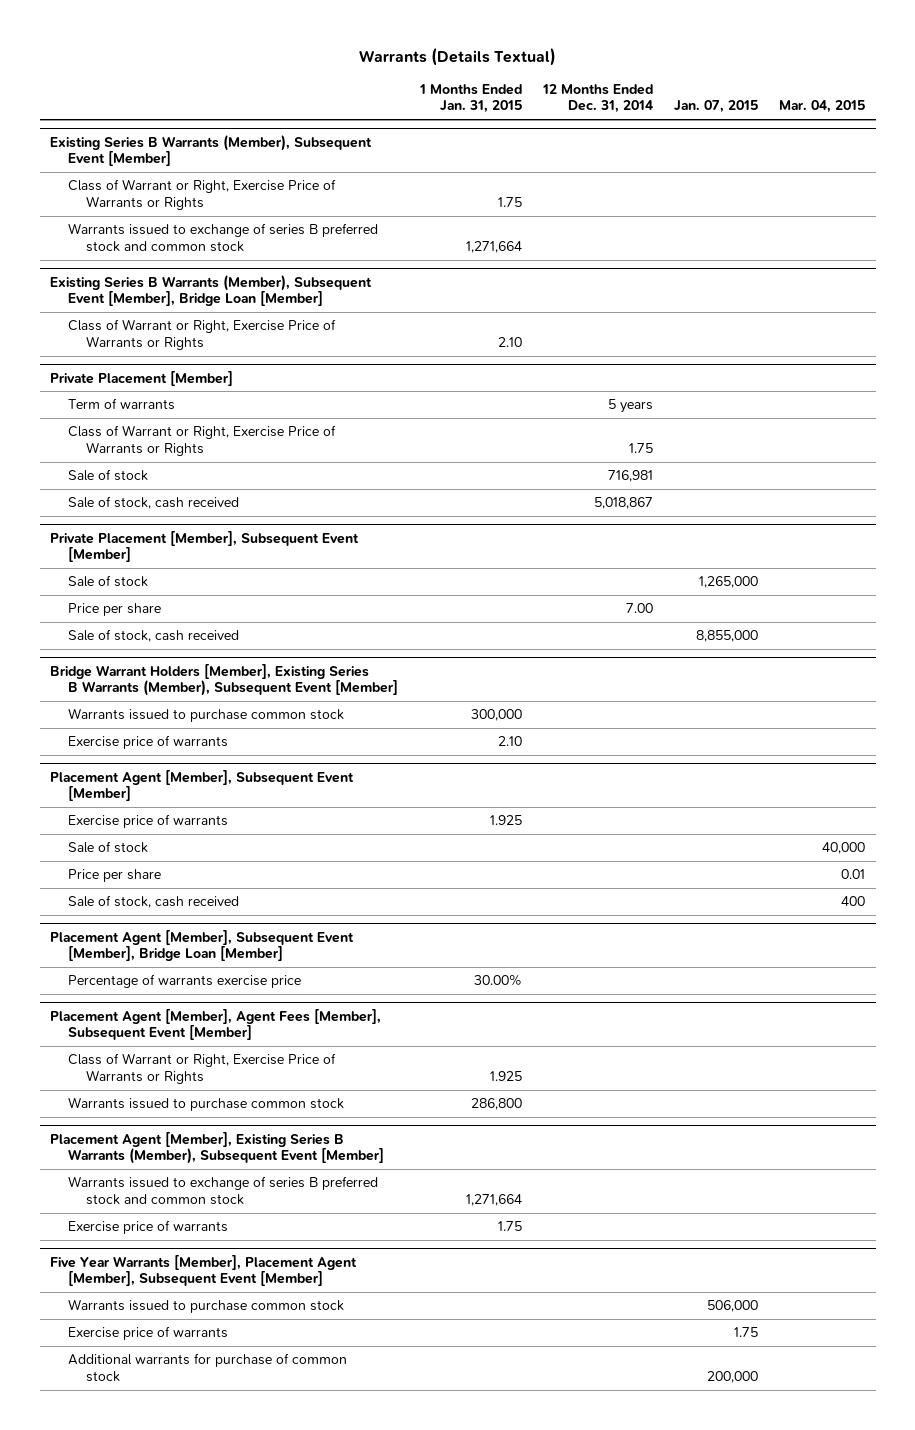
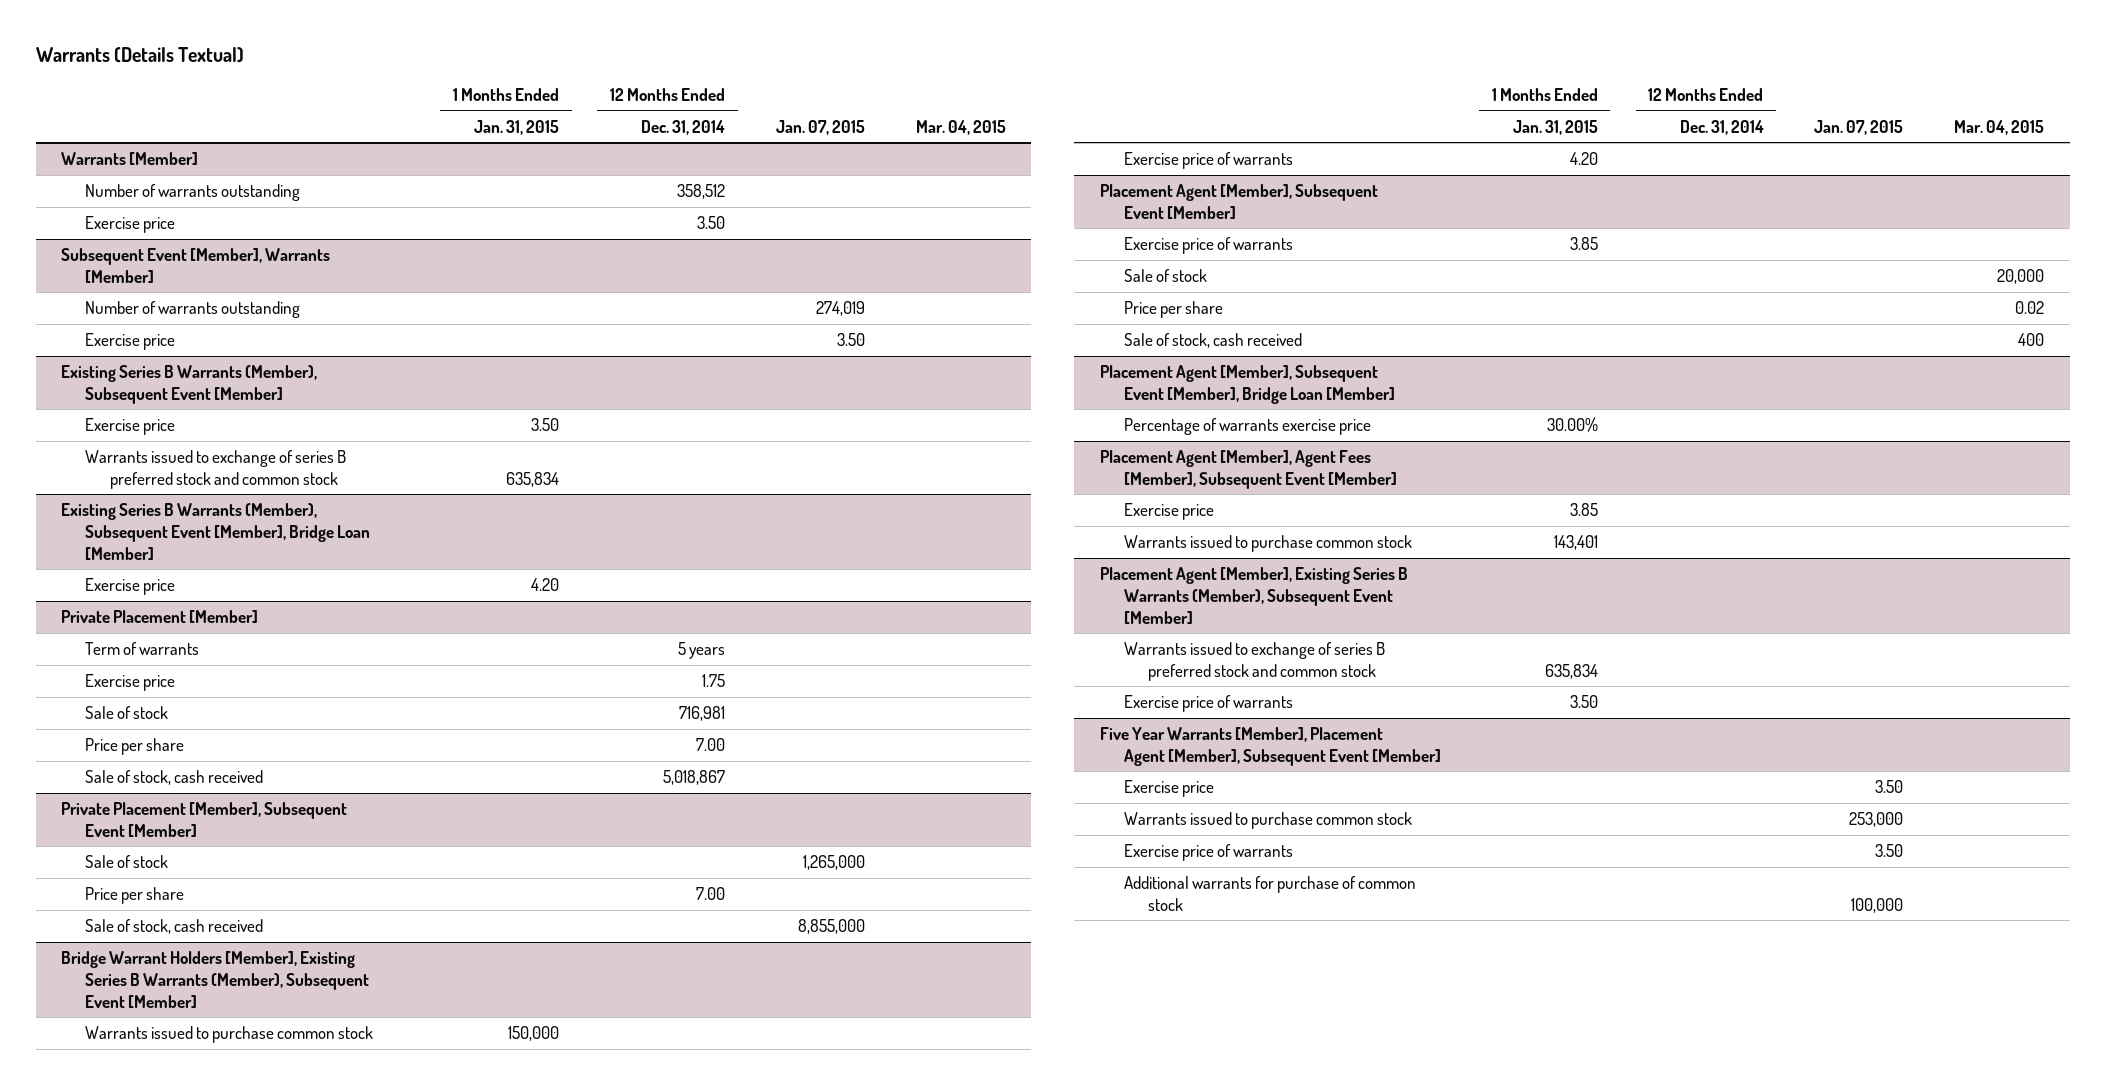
+ Warrants [Member]
+ Number of warrants outstanding | | 358,512 | |
+ Exercise price | | 3.50 | |
+ Subsequent Event [Member], Warrants [Member]
+ Number of warrants outstanding | | | 274,019 |
+ Exercise price | | | 3.50 |
@ Existing Series B Warrants (Member), Subsequent Event [Member]
- Class of Warrant or Right, Exercise Price of Warrants or Rights | 1.75 | | |
- Warrants issued to exchange of series B preferred stock and common stock | 1,271,664 | | |
+ Exercise price | 3.50 | | |
+ Warrants issued to exchange of series B preferred stock and common stock | 635,834 | | |
@ Existing Series B Warrants (Member), Subsequent Event [Member], Bridge Loan [Member]
- Class of Warrant or Right, Exercise Price of Warrants or Rights | 2.10 | | |
+ Exercise price | 4.20 | | |
@ Private Placement [Member]
- Class of Warrant or Right, Exercise Price of Warrants or Rights | | 1.75 | |
+ Exercise price | | 1.75 | |
+ Price per share | | 7.00 | |
@ Bridge Warrant Holders [Member], Existing Series B Warrants (Member), Subsequent Event [Member]
- Warrants issued to purchase common stock | 300,000 | | |
- Exercise price of warrants | 2.10 | | |
+ Warrants issued to purchase common stock | 150,000 | | |
+ Exercise price of warrants | 4.20 | | |
@ Placement Agent [Member], Subsequent Event [Member]
- Exercise price of warrants | 1.925 | | |
- Sale of stock | | | | 40,000
- Price per share | | | | 0.01
+ Exercise price of warrants | 3.85 | | |
+ Sale of stock | | | | 20,000
+ Price per share | | | | 0.02
@ Placement Agent [Member], Agent Fees [Member], Subsequent Event [Member]
- Class of Warrant or Right, Exercise Price of Warrants or Rights | 1.925 | | |
- Warrants issued to purchase common stock | 286,800 | | |
+ Exercise price | 3.85 | | |
+ Warrants issued to purchase common stock | 143,401 | | |
@ Placement Agent [Member], Existing Series B Warrants (Member), Subsequent Event [Member]
- Warrants issued to exchange of series B preferred stock and common stock | 1,271,664 | | |
- Exercise price of warrants | 1.75 | | |
+ Warrants issued to exchange of series B preferred stock and common stock | 635,834 | | |
+ Exercise price of warrants | 3.50 | | |
@ Five Year Warrants [Member], Placement Agent [Member], Subsequent Event [Member]
- Warrants issued to purchase common stock | | | 506,000 |
- Exercise price of warrants | | | 1.75 |
- Additional warrants for purchase of common stock | | | 200,000 |
+ Exercise price | | | 3.50 |
+ Warrants issued to purchase common stock | | | 253,000 |
+ Exercise price of warrants | | | 3.50 |
+ Additional warrants for purchase of common stock | | | 100,000 |

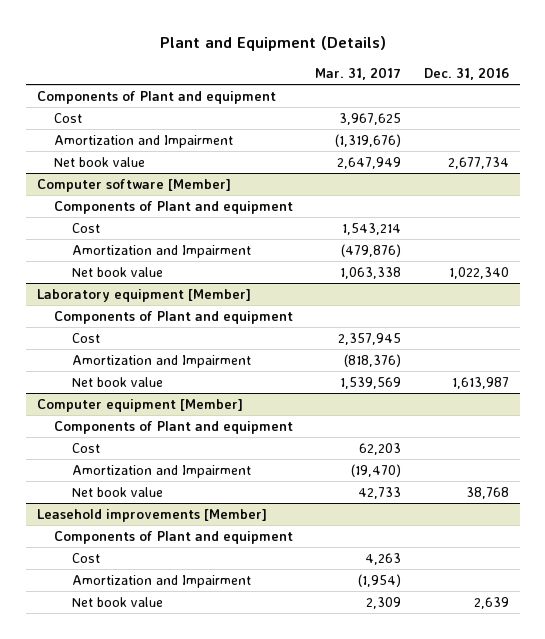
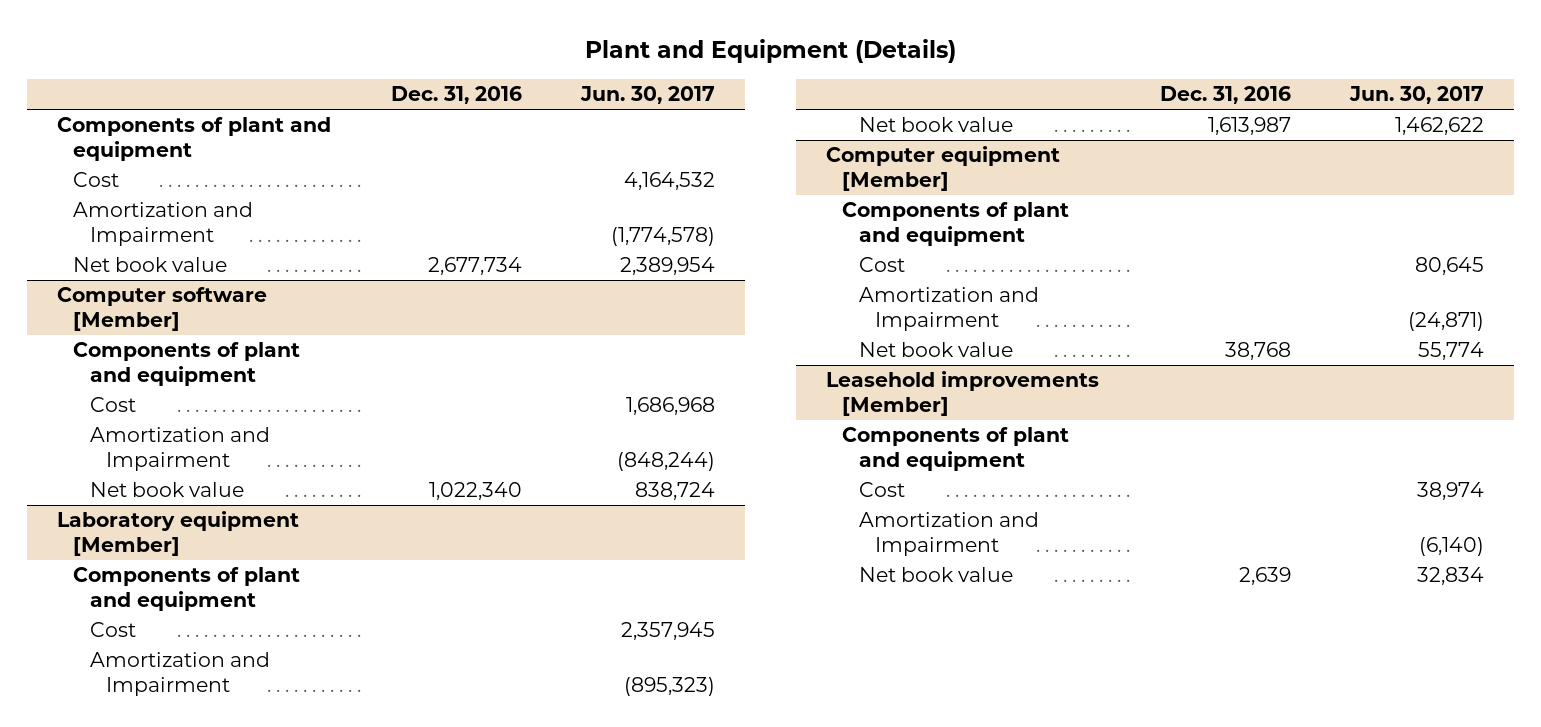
- | Mar. 31, 2017 | Dec. 31, 2016
+ | Dec. 31, 2016 | Jun. 30, 2017
- Components of Plant and equipment
+ Components of plant and equipment
@ Computer software [Member]
- Components of Plant and equipment
+ Components of plant and equipment
@ Laboratory equipment [Member]
- Components of Plant and equipment
+ Components of plant and equipment
@ Computer equipment [Member]
- Components of Plant and equipment
+ Components of plant and equipment
@ Leasehold improvements [Member]
- Components of Plant and equipment
+ Components of plant and equipment

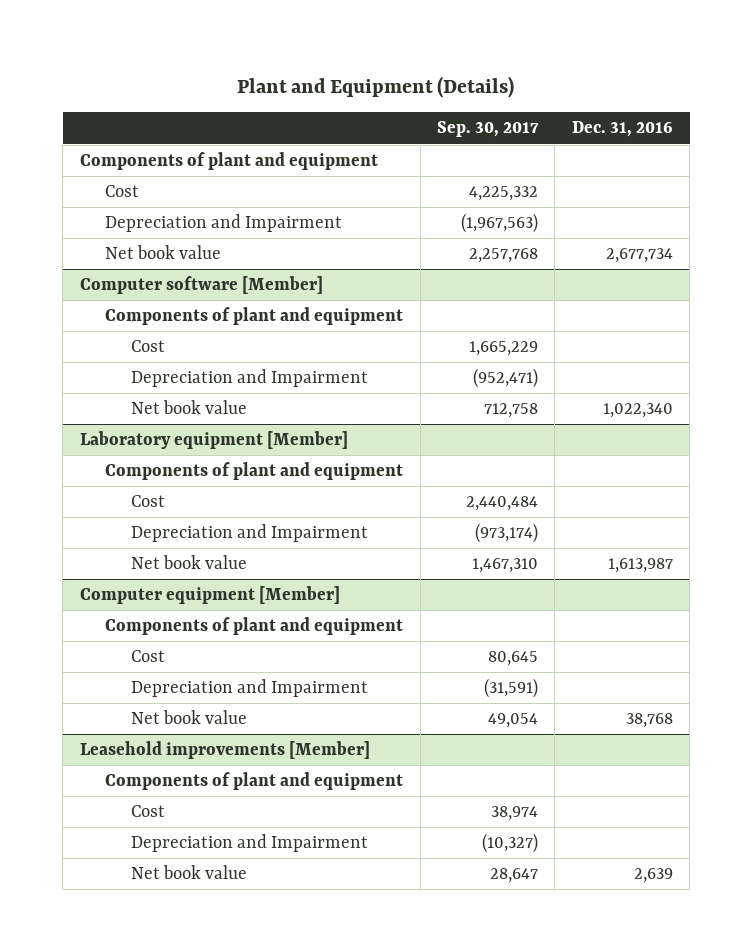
- | Dec. 31, 2016 | Jun. 30, 2017
+ | Sep. 30, 2017 | Dec. 31, 2016
- Amortization and Impairment | | (1,774,578)
+ Depreciation and Impairment | (1,967,563) |
@ Computer software [Member]
- Amortization and Impairment | | (848,244)
+ Depreciation and Impairment | (952,471) |
@ Laboratory equipment [Member]
- Amortization and Impairment | | (895,323)
+ Depreciation and Impairment | (973,174) |
@ Computer equipment [Member]
- Amortization and Impairment | | (24,871)
+ Depreciation and Impairment | (31,591) |
@ Leasehold improvements [Member]
- Amortization and Impairment | | (6,140)
+ Depreciation and Impairment | (10,327) |

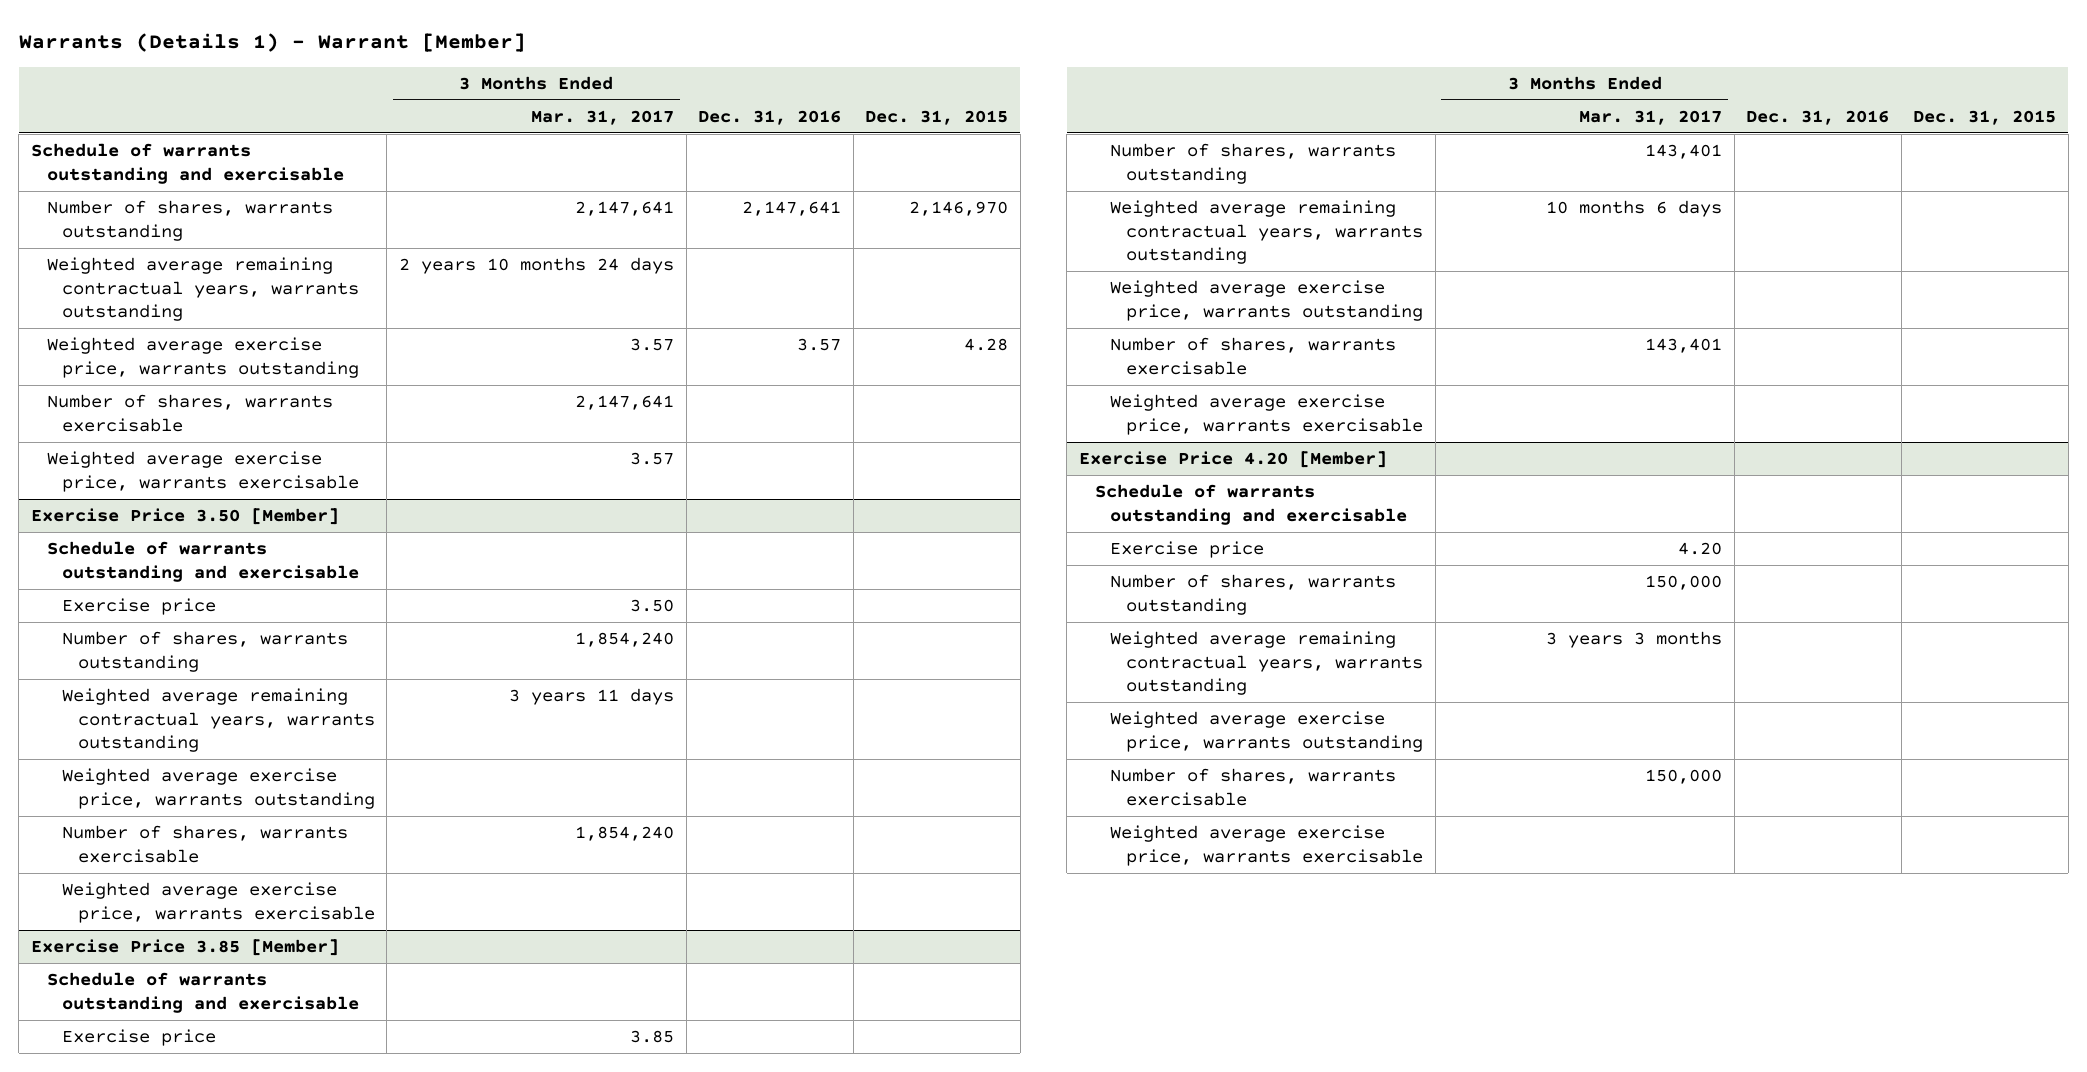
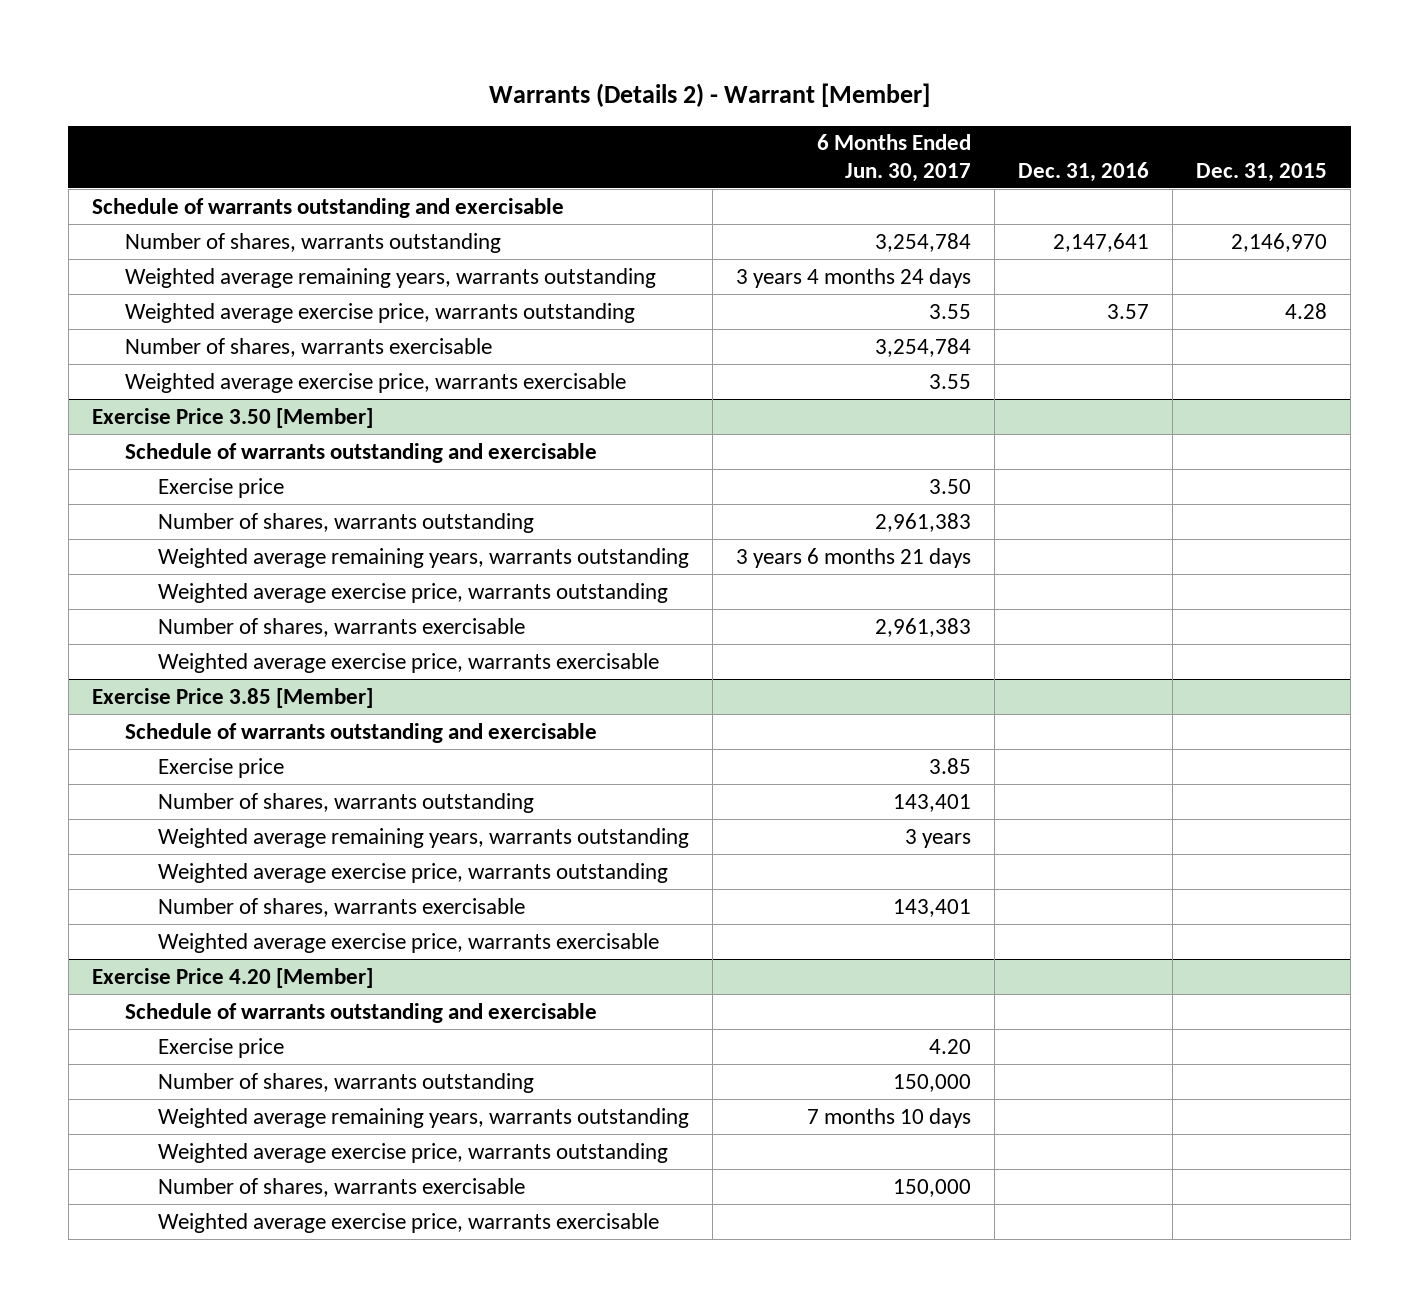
- Warrants (Details 1) - Warrant [Member]
+ Warrants (Details 2) - Warrant [Member]
- | 3 Months Ended Mar. 31, 2017 | Dec. 31, 2016 | Dec. 31, 2015
+ | 6 Months Ended Jun. 30, 2017 | Dec. 31, 2016 | Dec. 31, 2015
- Weighted average remaining contractual years, warrants outstanding | 2 years 10 months 24 days | |
+ Weighted average remaining years, warrants outstanding | 3 years 4 months 24 days | |
@ Exercise Price 3.50 [Member]
- Weighted average remaining contractual years, warrants outstanding | 3 years 11 days | |
+ Weighted average remaining years, warrants outstanding | 3 years 6 months 21 days | |
@ Exercise Price 3.85 [Member]
- Weighted average remaining contractual years, warrants outstanding | 10 months 6 days | |
+ Weighted average remaining years, warrants outstanding | 3 years | |
@ Exercise Price 4.20 [Member]
- Weighted average remaining contractual years, warrants outstanding | 3 years 3 months | |
+ Weighted average remaining years, warrants outstanding | 7 months 10 days | |

